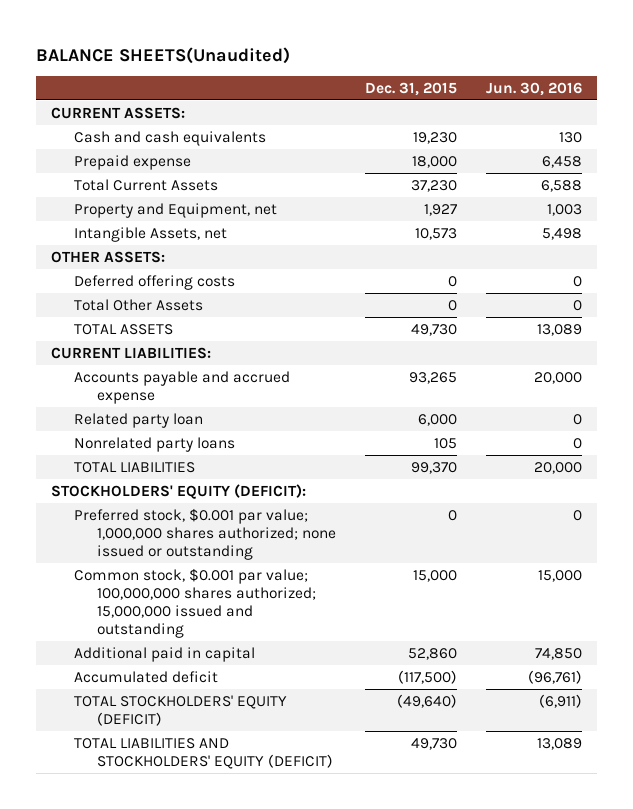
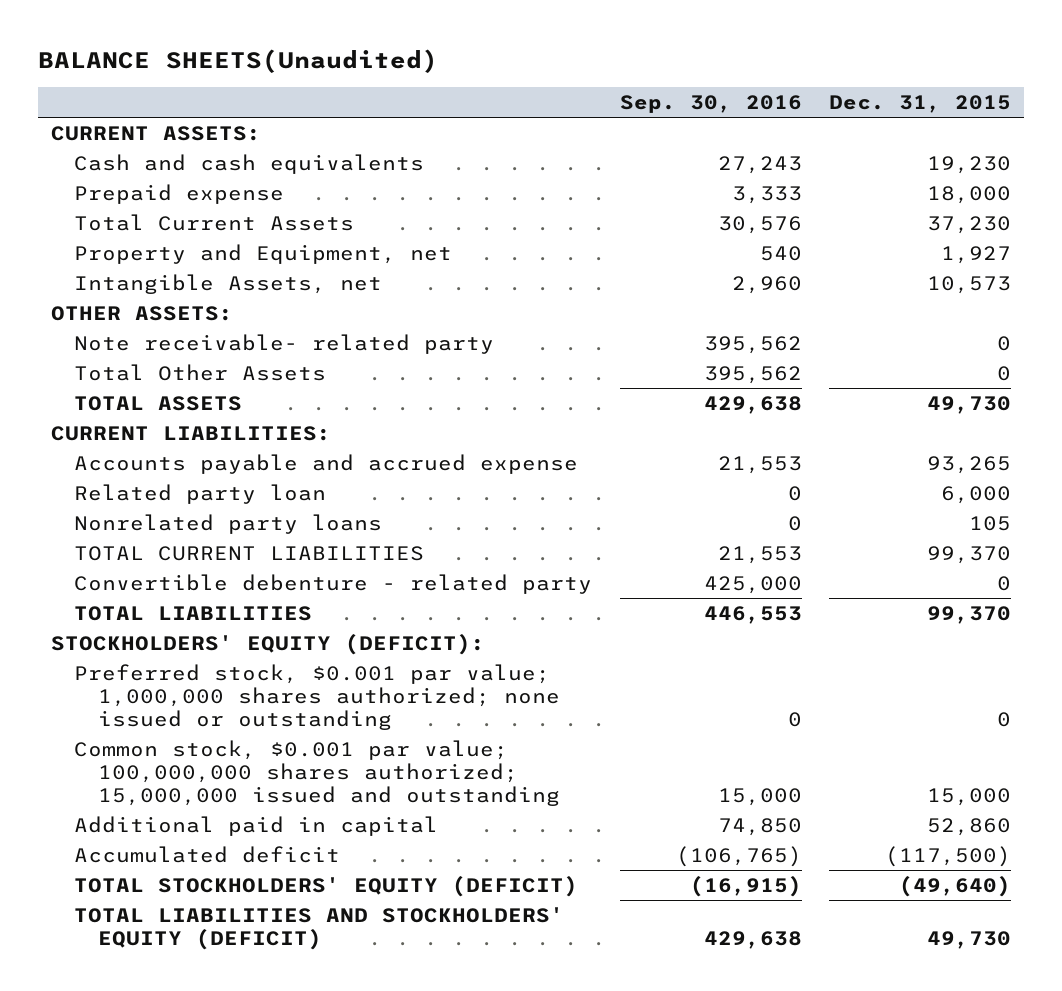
- | Dec. 31, 2015 | Jun. 30, 2016
+ | Sep. 30, 2016 | Dec. 31, 2015
- Deferred offering costs | 0 | 0
+ Note receivable- related party | 395,562 | 0
+ TOTAL CURRENT LIABILITIES | 21,553 | 99,370
+ Convertible debenture - related party | 425,000 | 0

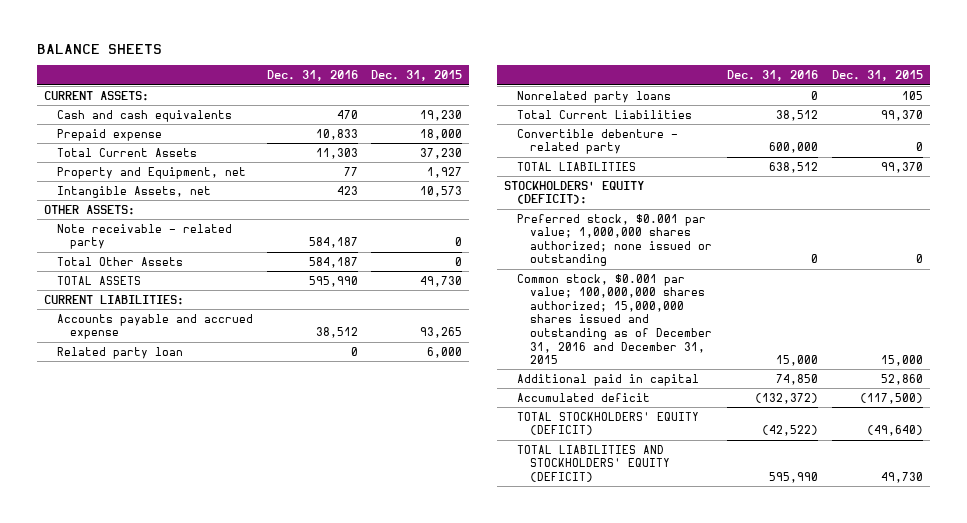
- BALANCE SHEETS(Unaudited)
+ BALANCE SHEETS
- | Sep. 30, 2016 | Dec. 31, 2015
+ | Dec. 31, 2016 | Dec. 31, 2015
- Note receivable- related party | 395,562 | 0
+ Note receivable - related party | 584,187 | 0
- TOTAL CURRENT LIABILITIES | 21,553 | 99,370
+ Total Current Liabilities | 38,512 | 99,370
- Common stock, $0.001 par value; 100,000,000 shares authorized; 15,000,000 issued and outstanding | 15,000 | 15,000
+ Common stock, $0.001 par value; 100,000,000 shares authorized; 15,000,000 shares issued and outstanding as of December 31, 2016 and December 31, 2015 | 15,000 | 15,000

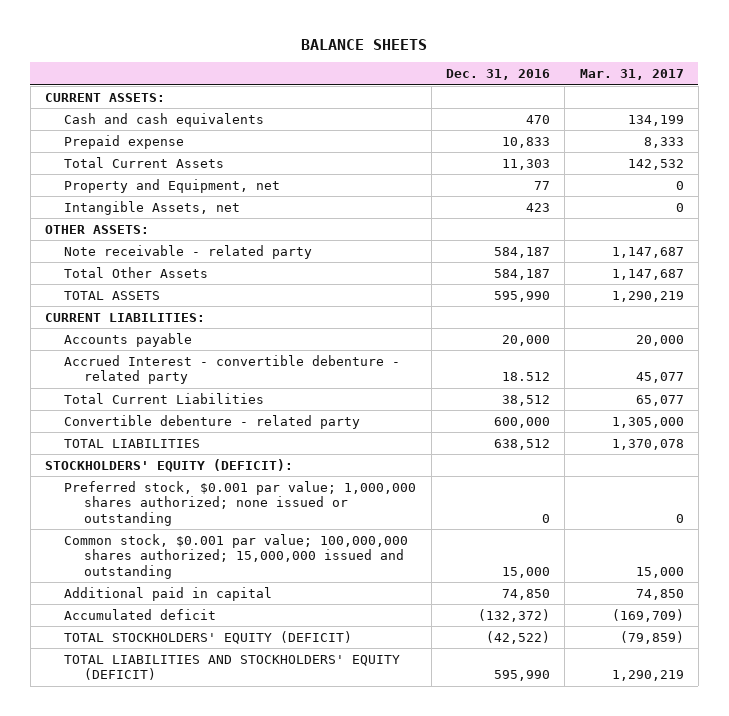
- | Dec. 31, 2016 | Dec. 31, 2015
+ | Dec. 31, 2016 | Mar. 31, 2017
- Accounts payable and accrued expense | 38,512 | 93,265
- Related party loan | 0 | 6,000
- Nonrelated party loans | 0 | 105
+ Accounts payable | 20,000 | 20,000
+ Accrued Interest - convertible debenture - related party | 18.512 | 45,077
- Common stock, $0.001 par value; 100,000,000 shares authorized; 15,000,000 shares issued and outstanding as of December 31, 2016 and December 31, 2015 | 15,000 | 15,000
+ Common stock, $0.001 par value; 100,000,000 shares authorized; 15,000,000 issued and outstanding | 15,000 | 15,000

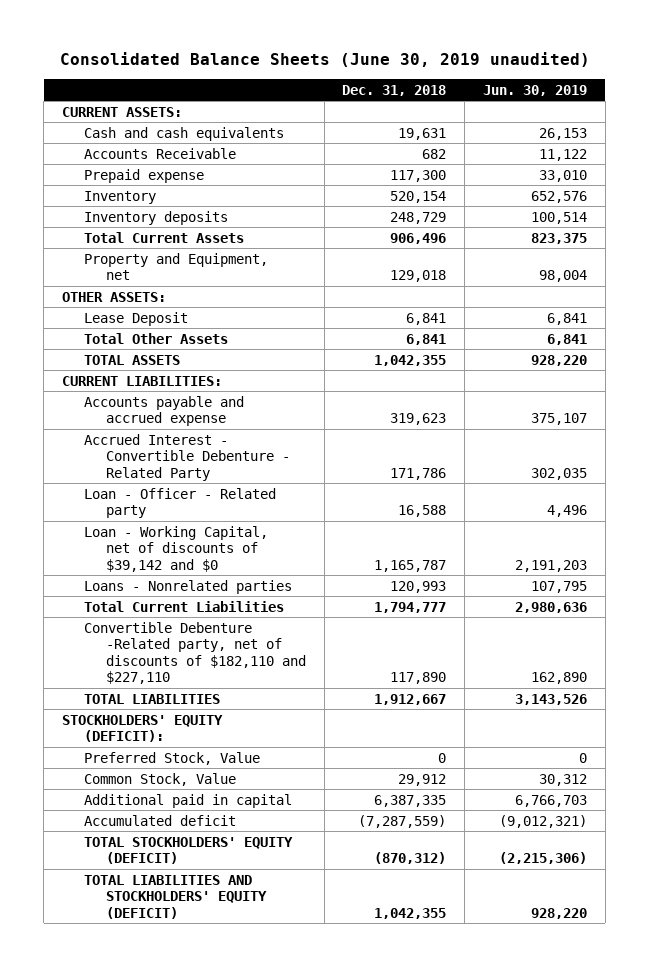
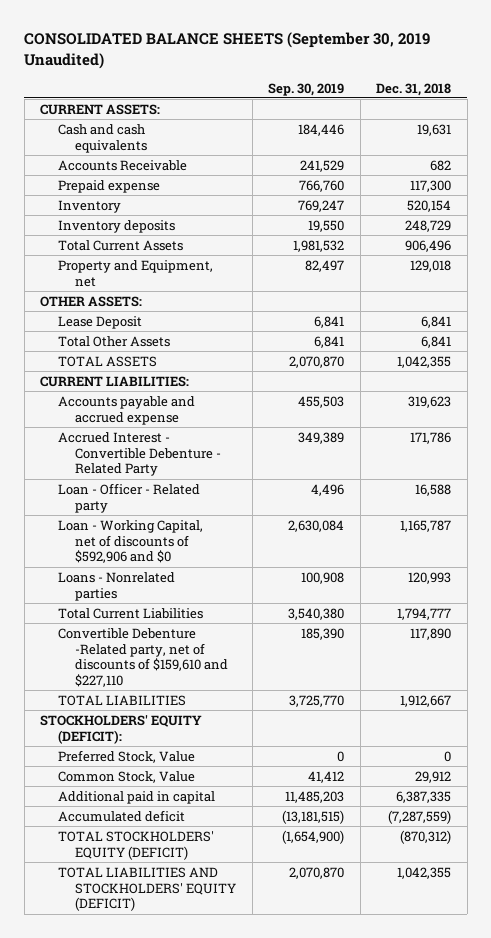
- Consolidated Balance Sheets (June 30, 2019 unaudited)
+ CONSOLIDATED BALANCE SHEETS (September 30, 2019 Unaudited)
- | Dec. 31, 2018 | Jun. 30, 2019
+ | Sep. 30, 2019 | Dec. 31, 2018
- Loan - Working Capital, net of discounts of $39,142 and $0 | 1,165,787 | 2,191,203
+ Loan - Working Capital, net of discounts of $592,906 and $0 | 2,630,084 | 1,165,787
- Convertible Debenture -Related party, net of discounts of $182,110 and $227,110 | 117,890 | 162,890
+ Convertible Debenture -Related party, net of discounts of $159,610 and $227,110 | 185,390 | 117,890

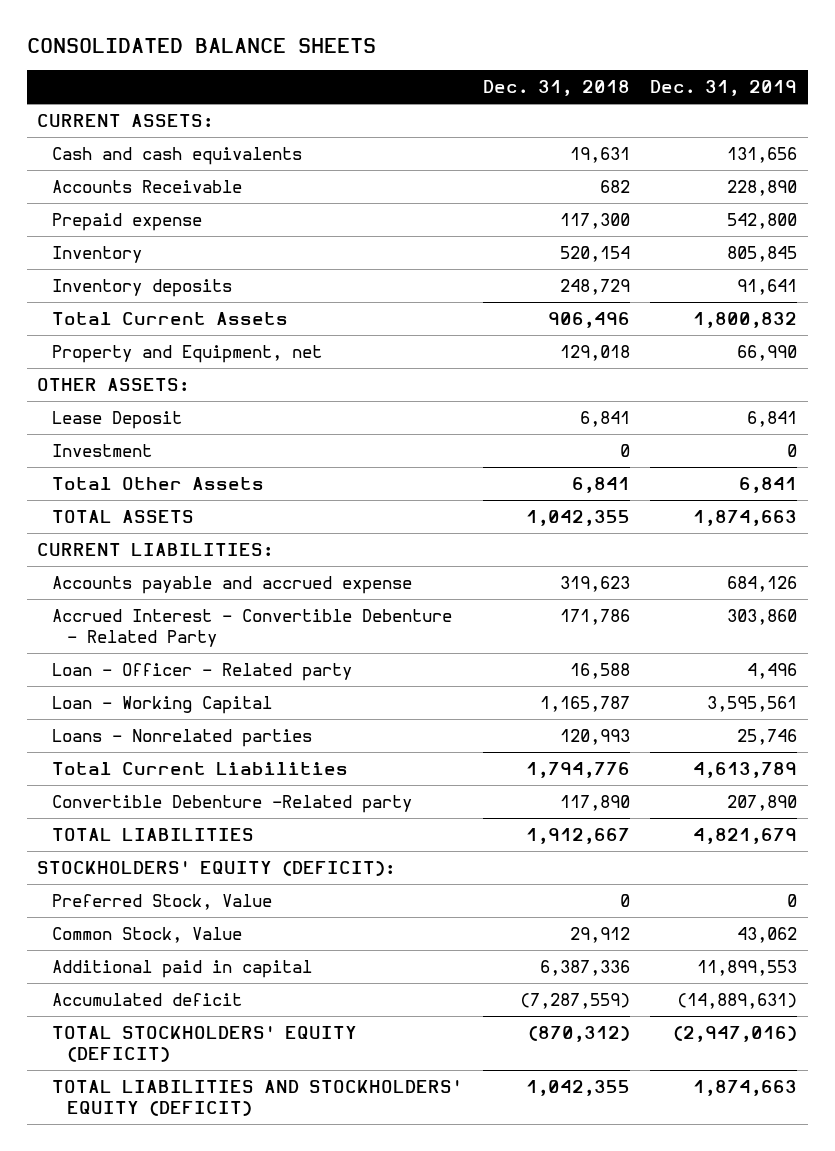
- CONSOLIDATED BALANCE SHEETS (September 30, 2019 Unaudited)
+ CONSOLIDATED BALANCE SHEETS
- | Sep. 30, 2019 | Dec. 31, 2018
+ | Dec. 31, 2018 | Dec. 31, 2019
+ Investment | 0 | 0
- Loan - Working Capital, net of discounts of $592,906 and $0 | 2,630,084 | 1,165,787
+ Loan - Working Capital | 1,165,787 | 3,595,561
- Total Current Liabilities | 3,540,380 | 1,794,777
- Convertible Debenture -Related party, net of discounts of $159,610 and $227,110 | 185,390 | 117,890
+ Total Current Liabilities | 1,794,776 | 4,613,789
+ Convertible Debenture -Related party | 117,890 | 207,890
- Additional paid in capital | 11,485,203 | 6,387,335
+ Additional paid in capital | 6,387,336 | 11,899,553

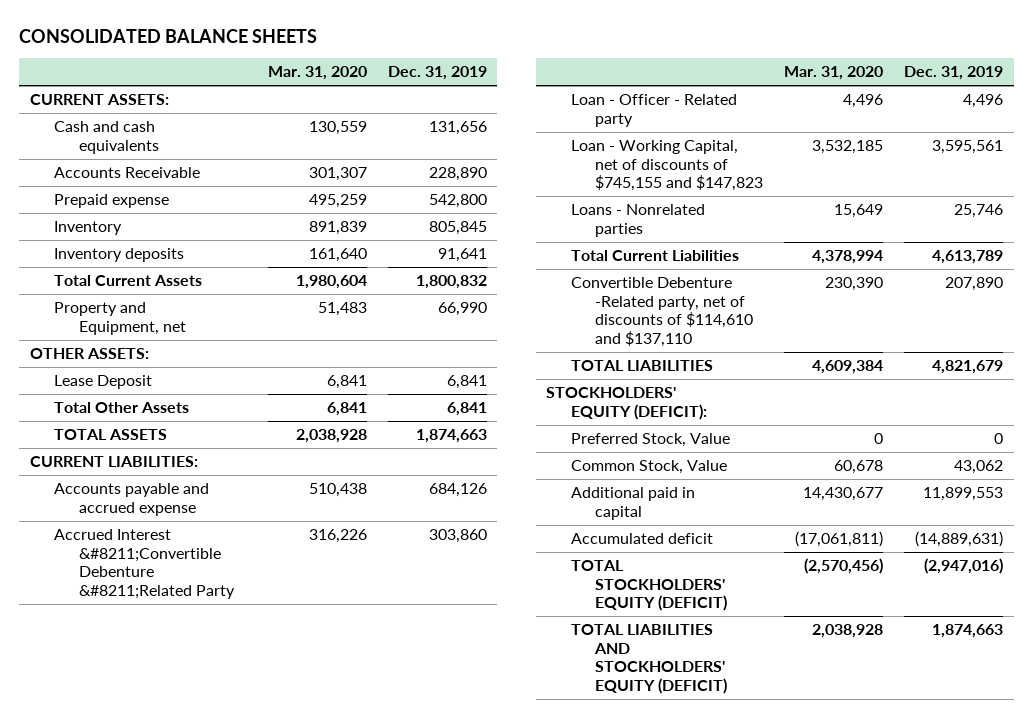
- | Dec. 31, 2018 | Dec. 31, 2019
+ | Mar. 31, 2020 | Dec. 31, 2019
- Investment | 0 | 0
- Accrued Interest - Convertible Debenture - Related Party | 171,786 | 303,860
+ Accrued Interest &#8211;Convertible Debenture &#8211;Related Party | 316,226 | 303,860
- Loan - Working Capital | 1,165,787 | 3,595,561
+ Loan - Working Capital, net of discounts of $745,155 and $147,823 | 3,532,185 | 3,595,561
- Convertible Debenture -Related party | 117,890 | 207,890
+ Convertible Debenture -Related party, net of discounts of $114,610 and $137,110 | 230,390 | 207,890

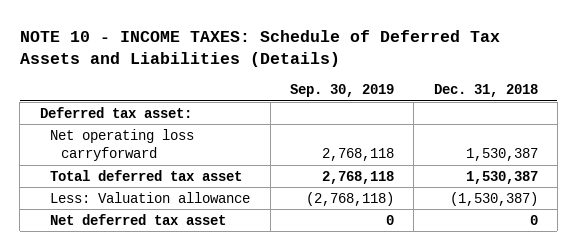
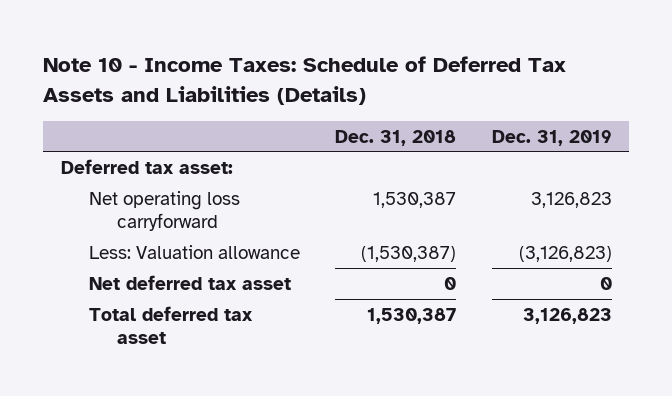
- NOTE 10 - INCOME TAXES: Schedule of Deferred Tax Assets and Liabilities (Details)
+ Note 10 - Income Taxes: Schedule of Deferred Tax Assets and Liabilities (Details)
- | Sep. 30, 2019 | Dec. 31, 2018
+ | Dec. 31, 2018 | Dec. 31, 2019
moved down: Total deferred tax asset | 1,530,387 | 3,126,823

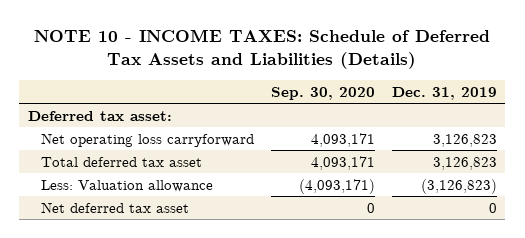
- Note 10 - Income Taxes: Schedule of Deferred Tax Assets and Liabilities (Details)
+ NOTE 10 - INCOME TAXES: Schedule of Deferred Tax Assets and Liabilities (Details)
- | Dec. 31, 2018 | Dec. 31, 2019
+ | Sep. 30, 2020 | Dec. 31, 2019
moved up: Total deferred tax asset | 4,093,171 | 3,126,823

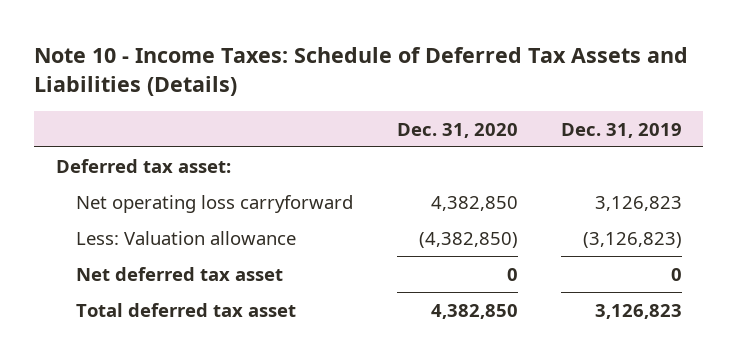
- NOTE 10 - INCOME TAXES: Schedule of Deferred Tax Assets and Liabilities (Details)
+ Note 10 - Income Taxes: Schedule of Deferred Tax Assets and Liabilities (Details)
- | Sep. 30, 2020 | Dec. 31, 2019
+ | Dec. 31, 2020 | Dec. 31, 2019
moved down: Total deferred tax asset | 4,382,850 | 3,126,823

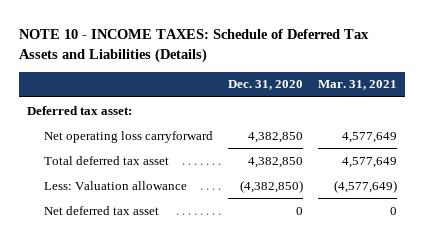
- Note 10 - Income Taxes: Schedule of Deferred Tax Assets and Liabilities (Details)
+ NOTE 10 - INCOME TAXES: Schedule of Deferred Tax Assets and Liabilities (Details)
- | Dec. 31, 2020 | Dec. 31, 2019
+ | Dec. 31, 2020 | Mar. 31, 2021
moved up: Total deferred tax asset | 4,382,850 | 4,577,649

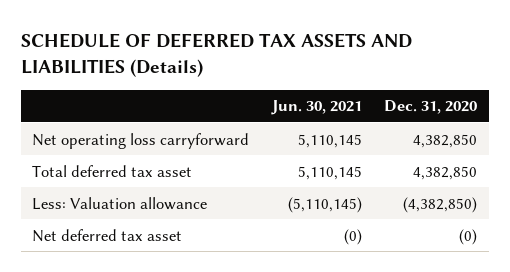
- NOTE 10 - INCOME TAXES: Schedule of Deferred Tax Assets and Liabilities (Details)
+ SCHEDULE OF DEFERRED TAX ASSETS AND LIABILITIES (Details)
- | Dec. 31, 2020 | Mar. 31, 2021
+ | Jun. 30, 2021 | Dec. 31, 2020
- Deferred tax asset:
- Net deferred tax asset | 0 | 0
+ Net deferred tax asset | (0) | (0)

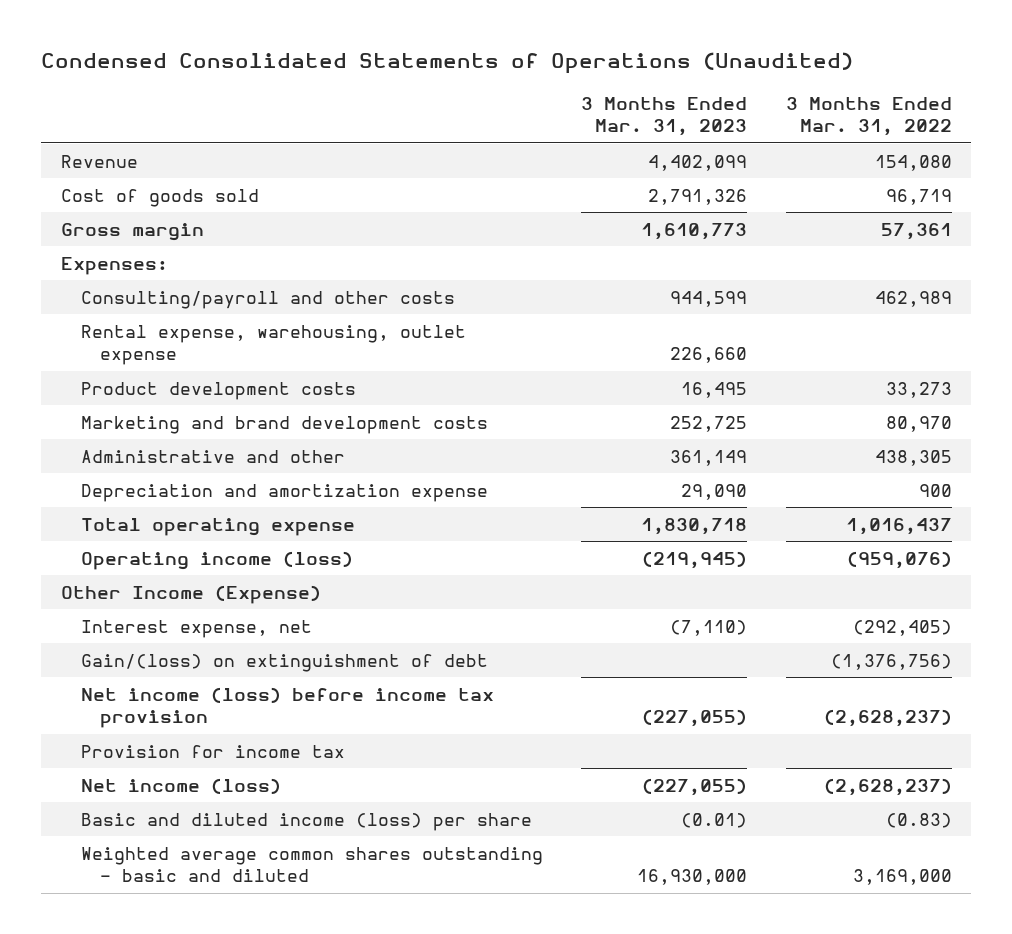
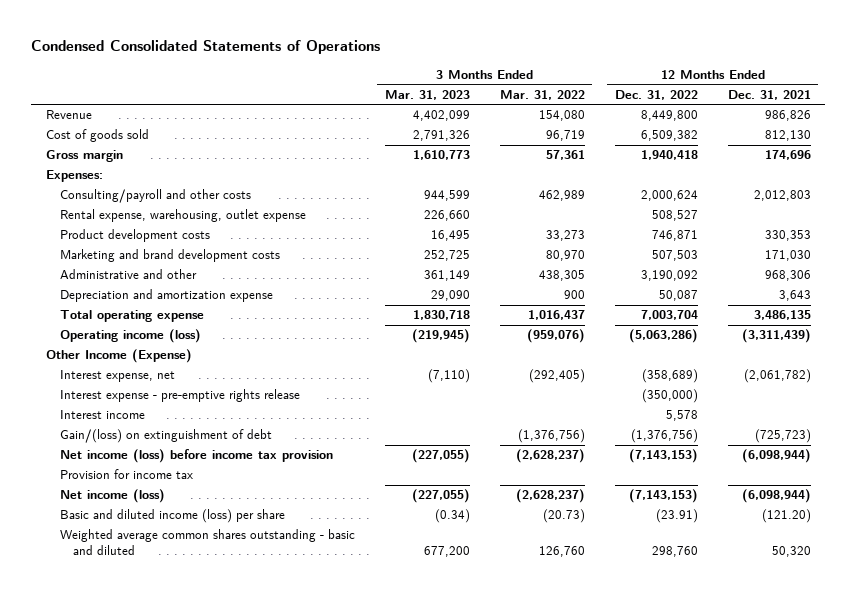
- Condensed Consolidated Statements of Operations (Unaudited)
+ Condensed Consolidated Statements of Operations
- | 3 Months Ended Mar. 31, 2023 | 3 Months Ended Mar. 31, 2022
+ | 3 Months Ended Mar. 31, 2023 | 3 Months Ended Mar. 31, 2022 | 12 Months Ended Dec. 31, 2022 | 12 Months Ended Dec. 31, 2021
+ Interest expense - pre-emptive rights release | | | (350,000) |
+ Interest income | | | 5,578 |
- Basic and diluted income (loss) per share | (0.01) | (0.83)
- Weighted average common shares outstanding - basic and diluted | 16,930,000 | 3,169,000
+ Basic and diluted income (loss) per share | (0.34) | (20.73) | (23.91) | (121.20)
+ Weighted average common shares outstanding - basic and diluted | 677,200 | 126,760 | 298,760 | 50,320

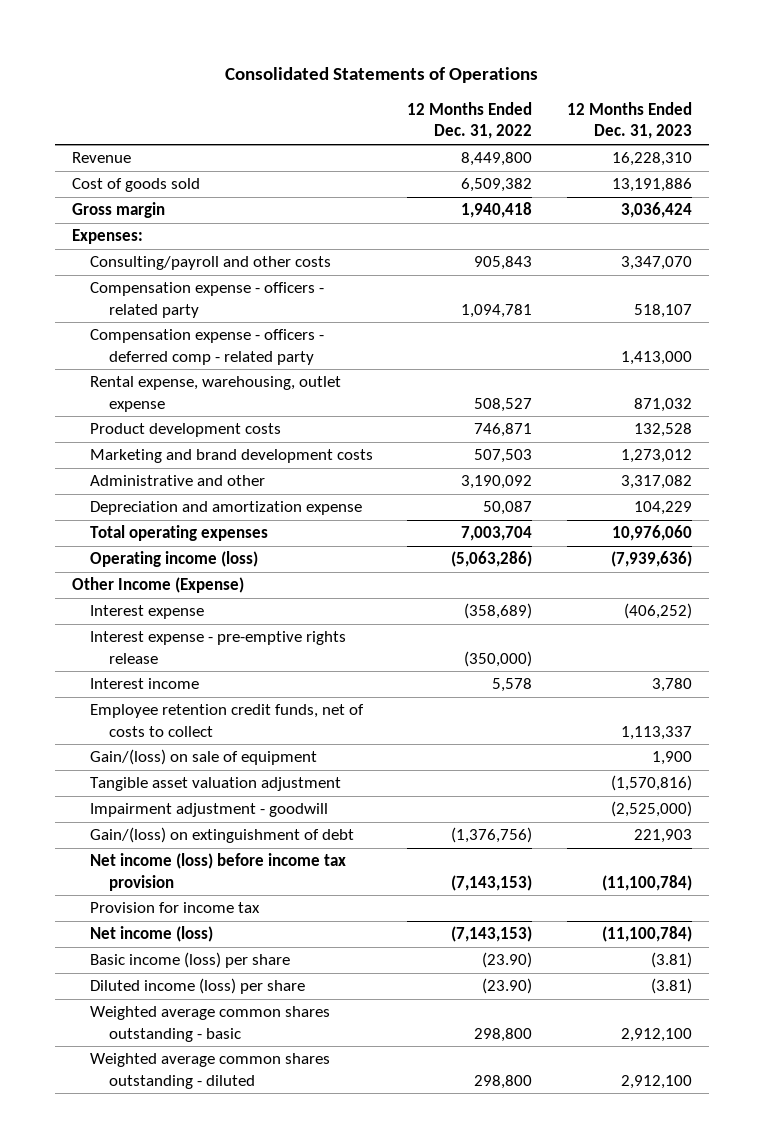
- Condensed Consolidated Statements of Operations
+ Consolidated Statements of Operations
- | 3 Months Ended Mar. 31, 2023 | 3 Months Ended Mar. 31, 2022 | 12 Months Ended Dec. 31, 2022 | 12 Months Ended Dec. 31, 2021
+ | 12 Months Ended Dec. 31, 2022 | 12 Months Ended Dec. 31, 2023
- Consulting/payroll and other costs | 944,599 | 462,989 | 2,000,624 | 2,012,803
+ Consulting/payroll and other costs | 905,843 | 3,347,070
+ Compensation expense - officers - related party | 1,094,781 | 518,107
+ Compensation expense - officers - deferred comp - related party | | 1,413,000
- Total operating expense | 1,830,718 | 1,016,437 | 7,003,704 | 3,486,135
+ Total operating expenses | 7,003,704 | 10,976,060
- Interest expense, net | (7,110) | (292,405) | (358,689) | (2,061,782)
+ Interest expense | (358,689) | (406,252)
+ Employee retention credit funds, net of costs to collect | | 1,113,337
+ Gain/(loss) on sale of equipment | | 1,900
+ Tangible asset valuation adjustment | | (1,570,816)
+ Impairment adjustment - goodwill | | (2,525,000)
- Basic and diluted income (loss) per share | (0.34) | (20.73) | (23.91) | (121.20)
- Weighted average common shares outstanding - basic and diluted | 677,200 | 126,760 | 298,760 | 50,320
+ Basic income (loss) per share | (23.90) | (3.81)
+ Diluted income (loss) per share | (23.90) | (3.81)
+ Weighted average common shares outstanding - basic | 298,800 | 2,912,100
+ Weighted average common shares outstanding - diluted | 298,800 | 2,912,100

